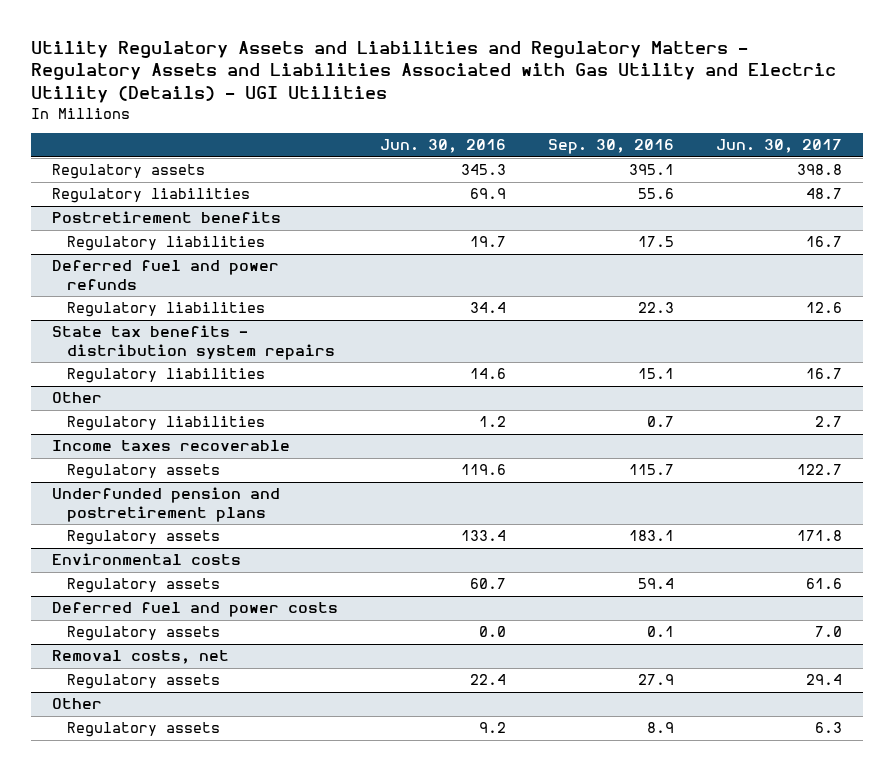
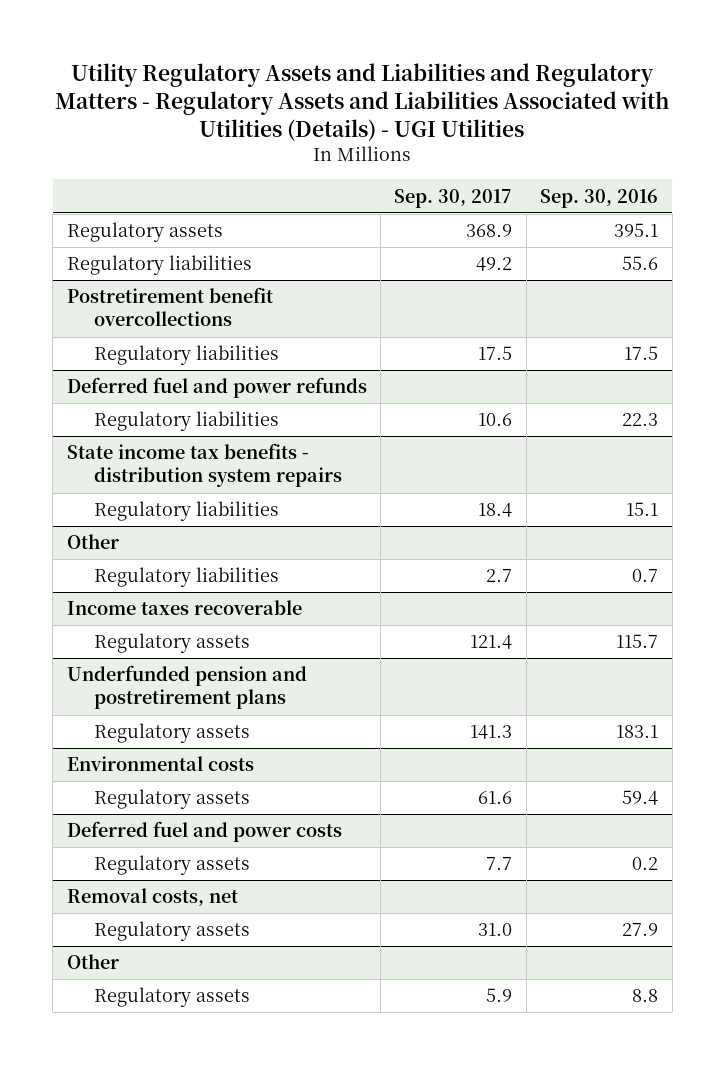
- Utility Regulatory Assets and Liabilities and Regulatory Matters - Regulatory Assets and Liabilities Associated with Gas Utility and Electric Utility (Details) - UGI Utilities
+ Utility Regulatory Assets and Liabilities and Regulatory Matters - Regulatory Assets and Liabilities Associated with Utilities (Details) - UGI Utilities
- | Jun. 30, 2016 | Sep. 30, 2016 | Jun. 30, 2017
+ | Sep. 30, 2017 | Sep. 30, 2016
- Postretirement benefits
+ Postretirement benefit overcollections
- State tax benefits - distribution system repairs
+ State income tax benefits - distribution system repairs
@ Deferred fuel and power costs
- Regulatory assets | 0.0 | 0.1 | 7.0
+ Regulatory assets | 7.7 | 0.2
@ Other
- Regulatory assets | 9.2 | 8.9 | 6.3
+ Regulatory assets | 5.9 | 8.8

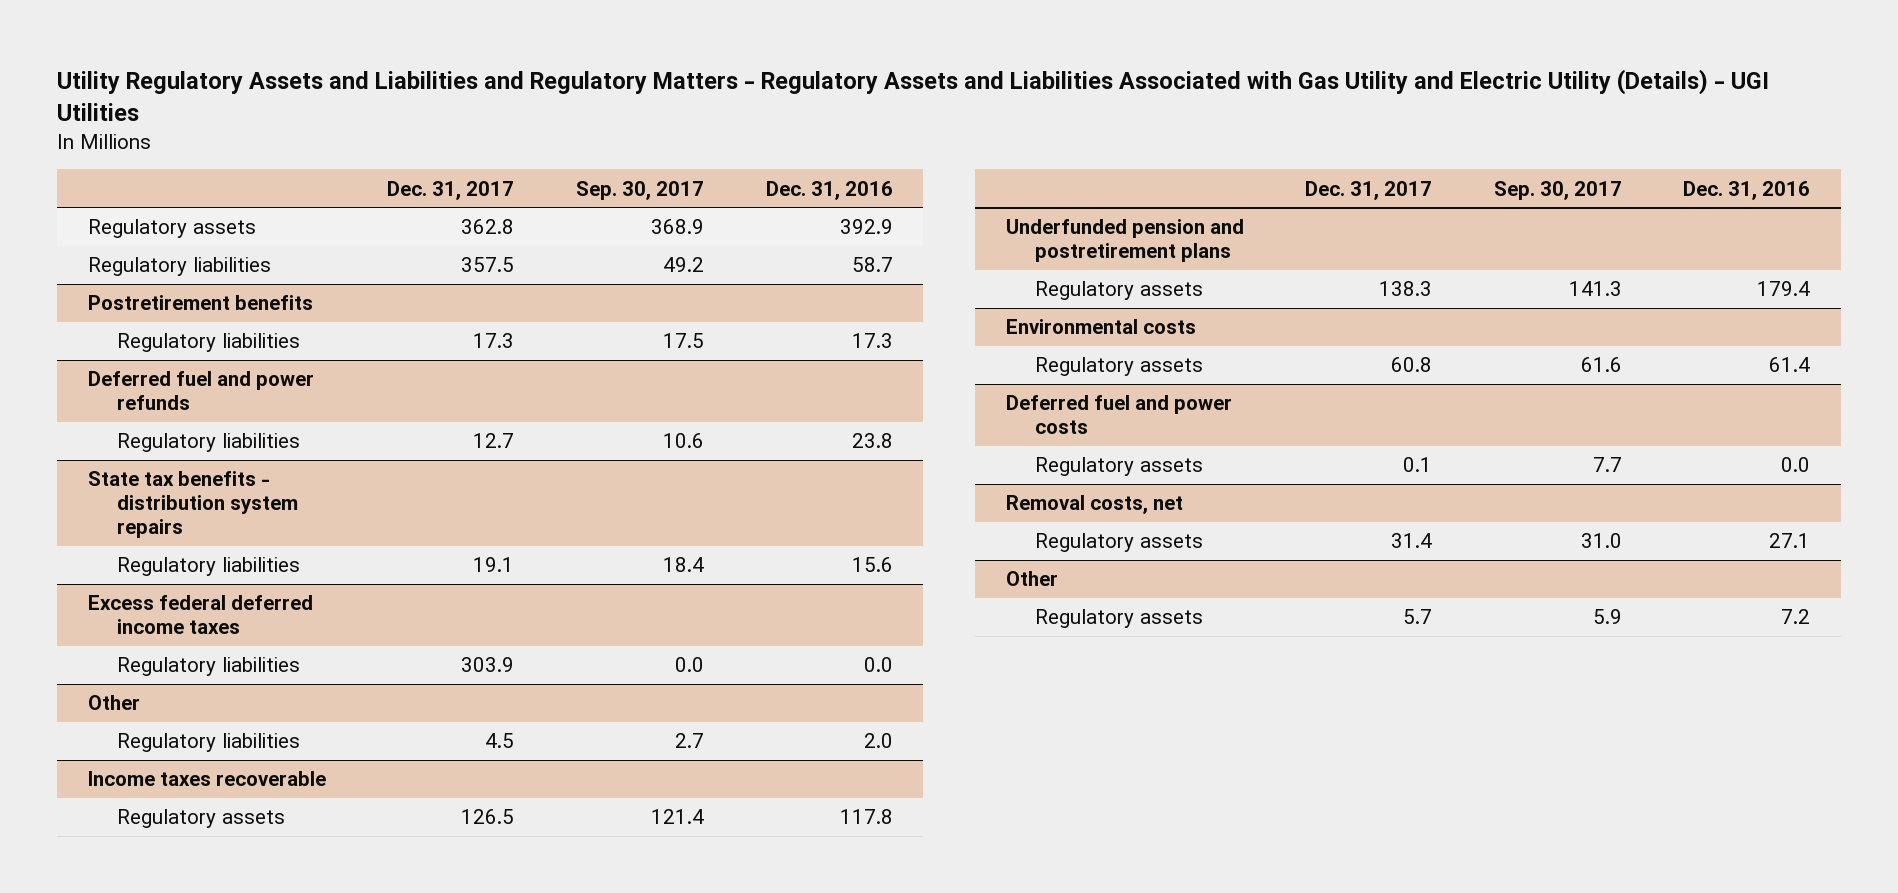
- Utility Regulatory Assets and Liabilities and Regulatory Matters - Regulatory Assets and Liabilities Associated with Utilities (Details) - UGI Utilities
+ Utility Regulatory Assets and Liabilities and Regulatory Matters - Regulatory Assets and Liabilities Associated with Gas Utility and Electric Utility (Details) - UGI Utilities
- | Sep. 30, 2017 | Sep. 30, 2016
+ | Dec. 31, 2017 | Sep. 30, 2017 | Dec. 31, 2016
- Postretirement benefit overcollections
+ Postretirement benefits
- State income tax benefits - distribution system repairs
+ State tax benefits - distribution system repairs
+ Excess federal deferred income taxes
+ Regulatory liabilities | 303.9 | 0.0 | 0.0

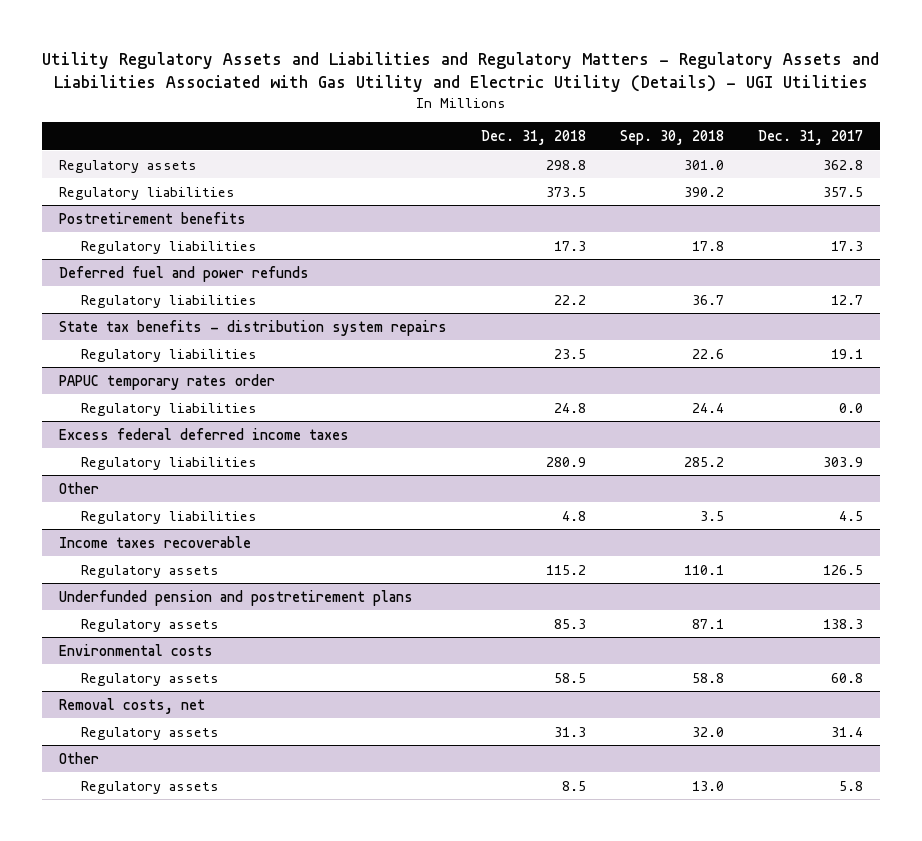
- | Dec. 31, 2017 | Sep. 30, 2017 | Dec. 31, 2016
+ | Dec. 31, 2018 | Sep. 30, 2018 | Dec. 31, 2017
+ PAPUC temporary rates order
+ Regulatory liabilities | 24.8 | 24.4 | 0.0
- Deferred fuel and power costs
- Regulatory assets | 0.1 | 7.7 | 0.0
@ Other
- Regulatory assets | 5.7 | 5.9 | 7.2
+ Regulatory assets | 8.5 | 13.0 | 5.8

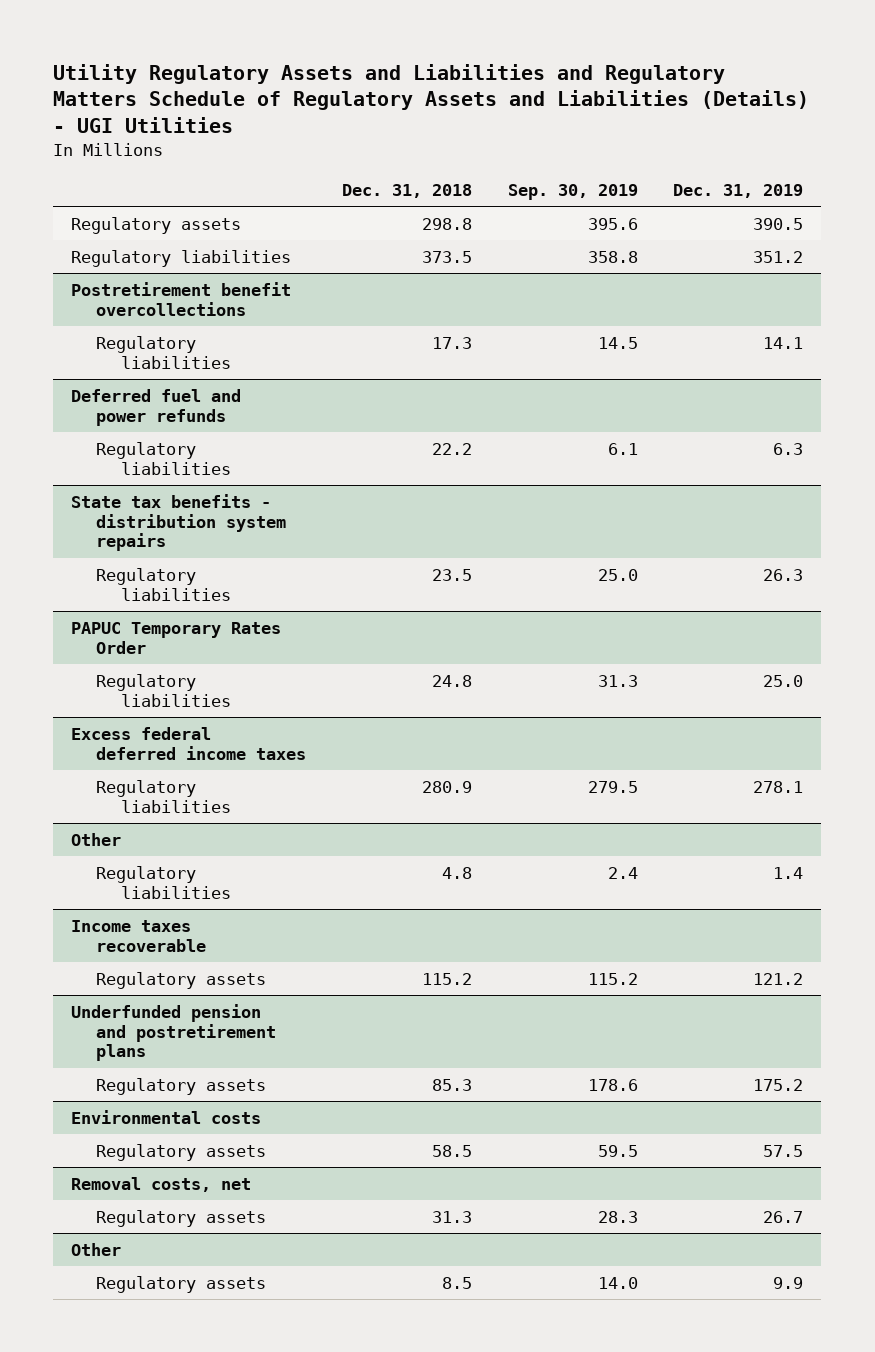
- Utility Regulatory Assets and Liabilities and Regulatory Matters - Regulatory Assets and Liabilities Associated with Gas Utility and Electric Utility (Details) - UGI Utilities
+ Utility Regulatory Assets and Liabilities and Regulatory Matters Schedule of Regulatory Assets and Liabilities (Details) - UGI Utilities
- | Dec. 31, 2018 | Sep. 30, 2018 | Dec. 31, 2017
+ | Dec. 31, 2018 | Sep. 30, 2019 | Dec. 31, 2019
- Postretirement benefits
+ Postretirement benefit overcollections
- PAPUC temporary rates order
+ PAPUC Temporary Rates Order

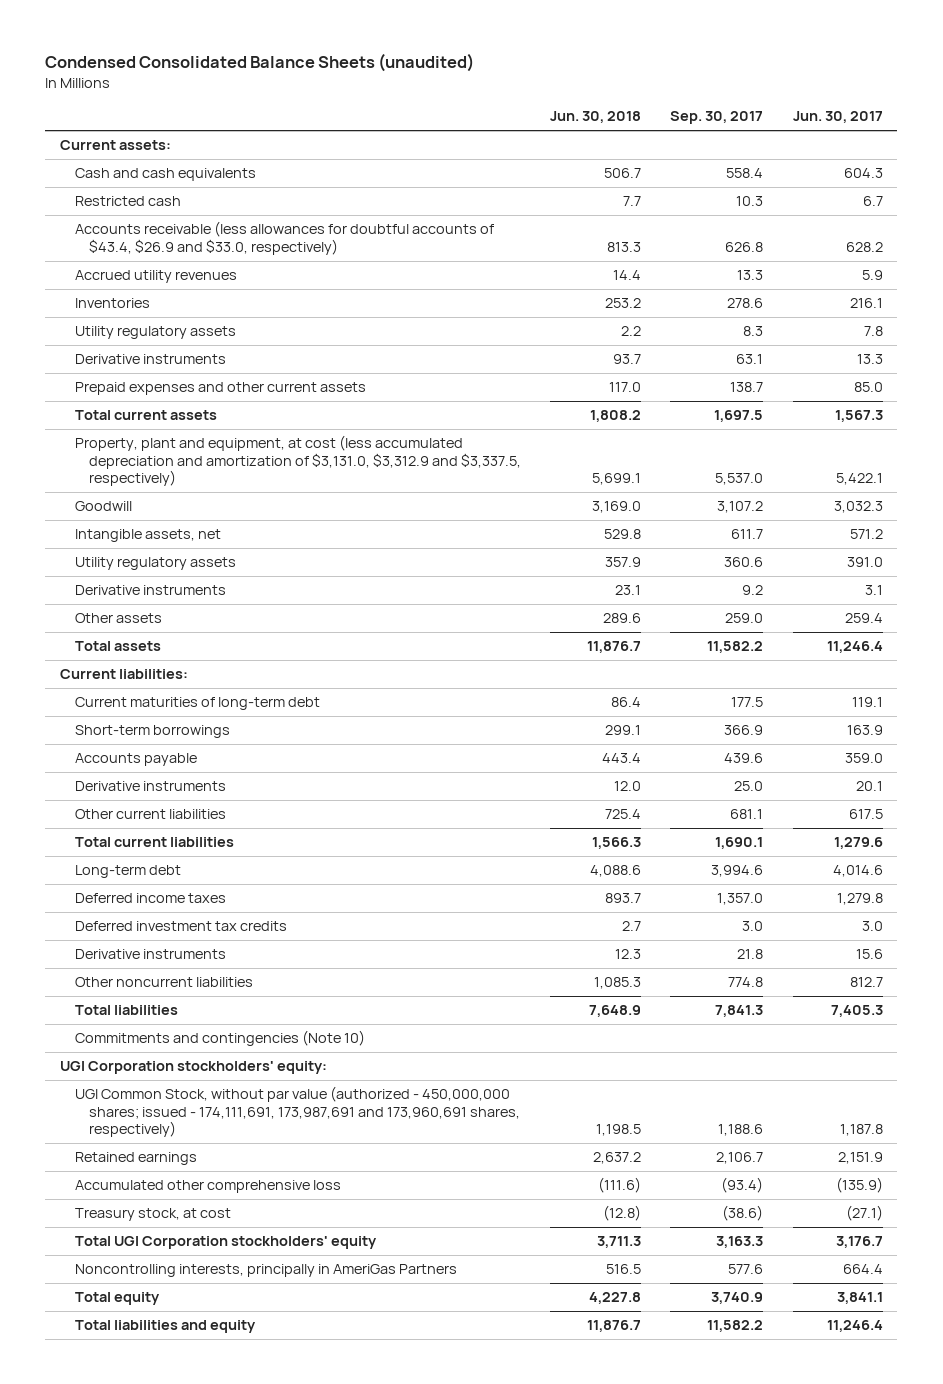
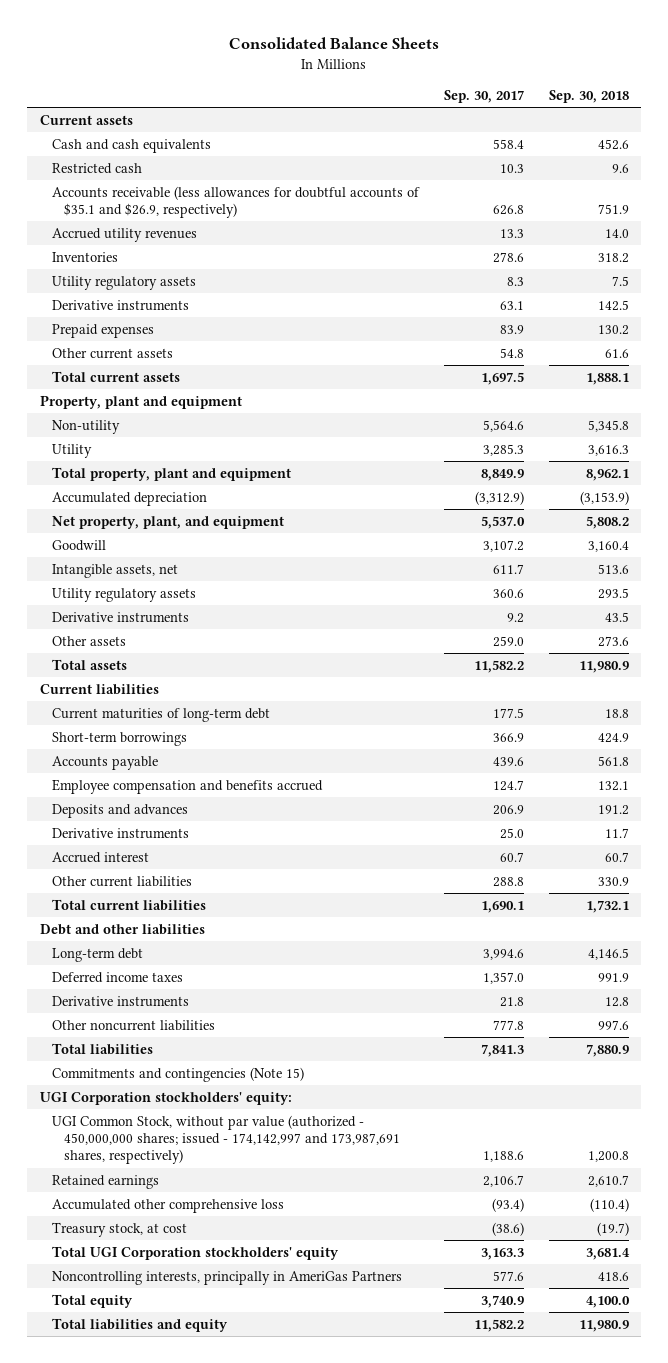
- Condensed Consolidated Balance Sheets (unaudited)
+ Consolidated Balance Sheets
- | Jun. 30, 2018 | Sep. 30, 2017 | Jun. 30, 2017
+ | Sep. 30, 2017 | Sep. 30, 2018
- Current assets:
+ Current assets
- Accounts receivable (less allowances for doubtful accounts of $43.4, $26.9 and $33.0, respectively) | 813.3 | 626.8 | 628.2
+ Accounts receivable (less allowances for doubtful accounts of $35.1 and $26.9, respectively) | 626.8 | 751.9
- Prepaid expenses and other current assets | 117.0 | 138.7 | 85.0
+ Prepaid expenses | 83.9 | 130.2
+ Other current assets | 54.8 | 61.6
- Property, plant and equipment, at cost (less accumulated depreciation and amortization of $3,131.0, $3,312.9 and $3,337.5, respectively) | 5,699.1 | 5,537.0 | 5,422.1
+ Property, plant and equipment
+ Non-utility | 5,564.6 | 5,345.8
+ Utility | 3,285.3 | 3,616.3
+ Total property, plant and equipment | 8,849.9 | 8,962.1
+ Accumulated depreciation | (3,312.9) | (3,153.9)
+ Net property, plant, and equipment | 5,537.0 | 5,808.2
- Current liabilities:
+ Current liabilities
+ Employee compensation and benefits accrued | 124.7 | 132.1
+ Deposits and advances | 206.9 | 191.2
- Other current liabilities | 725.4 | 681.1 | 617.5
+ Accrued interest | 60.7 | 60.7
+ Other current liabilities | 288.8 | 330.9
+ Debt and other liabilities
- Deferred investment tax credits | 2.7 | 3.0 | 3.0
- Other noncurrent liabilities | 1,085.3 | 774.8 | 812.7
+ Other noncurrent liabilities | 777.8 | 997.6
- Commitments and contingencies (Note 10)
+ Commitments and contingencies (Note 15)
- UGI Common Stock, without par value (authorized - 450,000,000 shares; issued - 174,111,691, 173,987,691 and 173,960,691 shares, respectively) | 1,198.5 | 1,188.6 | 1,187.8
+ UGI Common Stock, without par value (authorized - 450,000,000 shares; issued - 174,142,997 and 173,987,691 shares, respectively) | 1,188.6 | 1,200.8

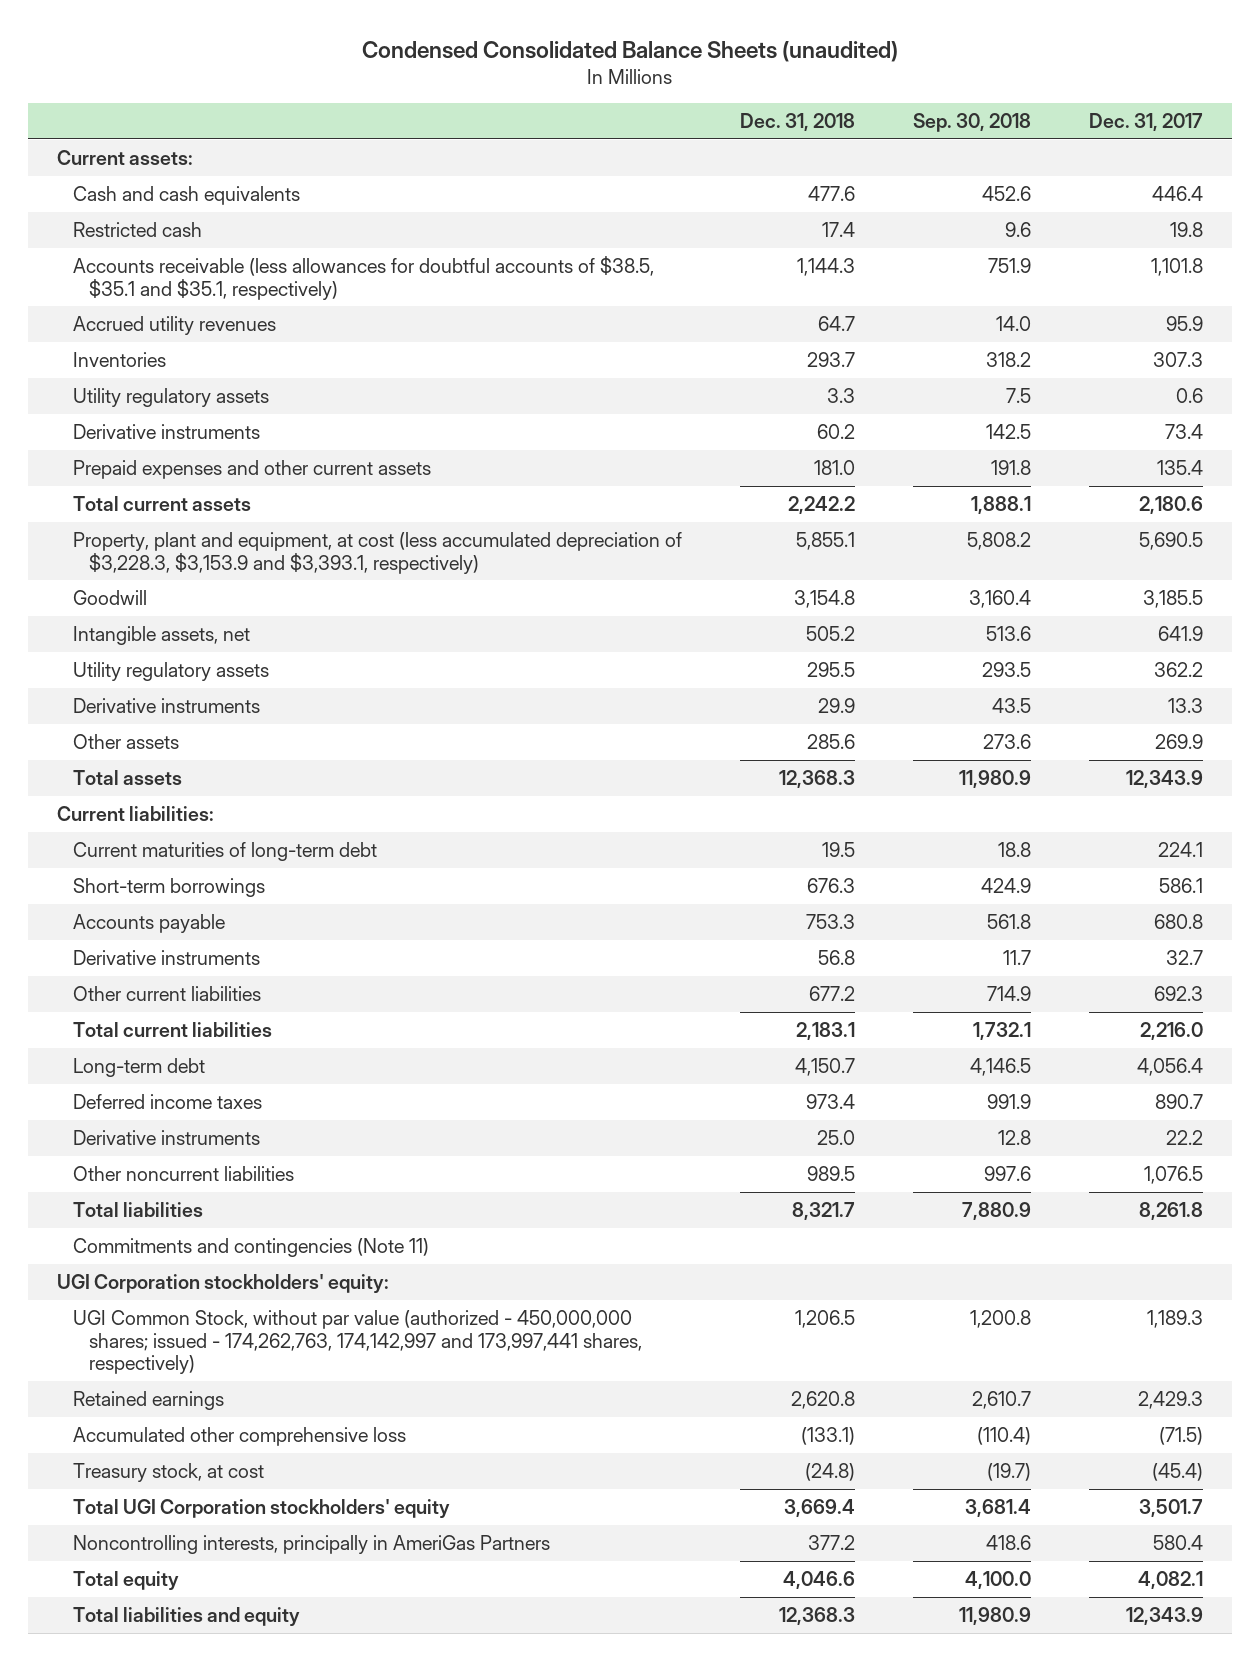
- Consolidated Balance Sheets
+ Condensed Consolidated Balance Sheets (unaudited)
- | Sep. 30, 2017 | Sep. 30, 2018
+ | Dec. 31, 2018 | Sep. 30, 2018 | Dec. 31, 2017
- Current assets
+ Current assets:
- Accounts receivable (less allowances for doubtful accounts of $35.1 and $26.9, respectively) | 626.8 | 751.9
+ Accounts receivable (less allowances for doubtful accounts of $38.5, $35.1 and $35.1, respectively) | 1,144.3 | 751.9 | 1,101.8
- Prepaid expenses | 83.9 | 130.2
- Other current assets | 54.8 | 61.6
+ Prepaid expenses and other current assets | 181.0 | 191.8 | 135.4
- Property, plant and equipment
- Non-utility | 5,564.6 | 5,345.8
- Utility | 3,285.3 | 3,616.3
- Total property, plant and equipment | 8,849.9 | 8,962.1
- Accumulated depreciation | (3,312.9) | (3,153.9)
- Net property, plant, and equipment | 5,537.0 | 5,808.2
+ Property, plant and equipment, at cost (less accumulated depreciation of $3,228.3, $3,153.9 and $3,393.1, respectively) | 5,855.1 | 5,808.2 | 5,690.5
- Current liabilities
+ Current liabilities:
- Employee compensation and benefits accrued | 124.7 | 132.1
- Deposits and advances | 206.9 | 191.2
- Accrued interest | 60.7 | 60.7
- Other current liabilities | 288.8 | 330.9
+ Other current liabilities | 677.2 | 714.9 | 692.3
- Debt and other liabilities
- Commitments and contingencies (Note 15)
+ Commitments and contingencies (Note 11)
- UGI Common Stock, without par value (authorized - 450,000,000 shares; issued - 174,142,997 and 173,987,691 shares, respectively) | 1,188.6 | 1,200.8
+ UGI Common Stock, without par value (authorized - 450,000,000 shares; issued - 174,262,763, 174,142,997 and 173,997,441 shares, respectively) | 1,206.5 | 1,200.8 | 1,189.3

